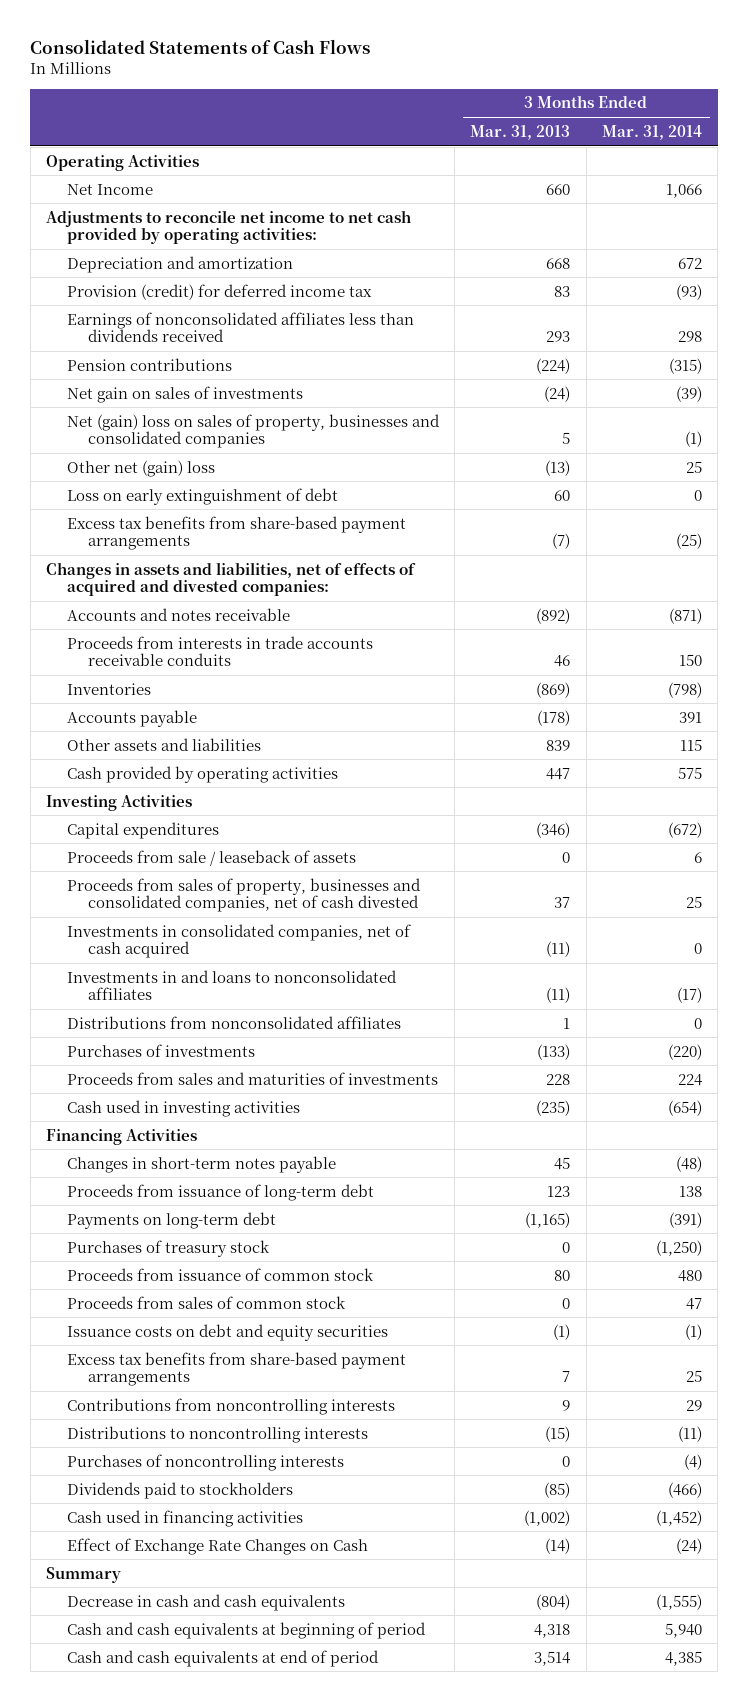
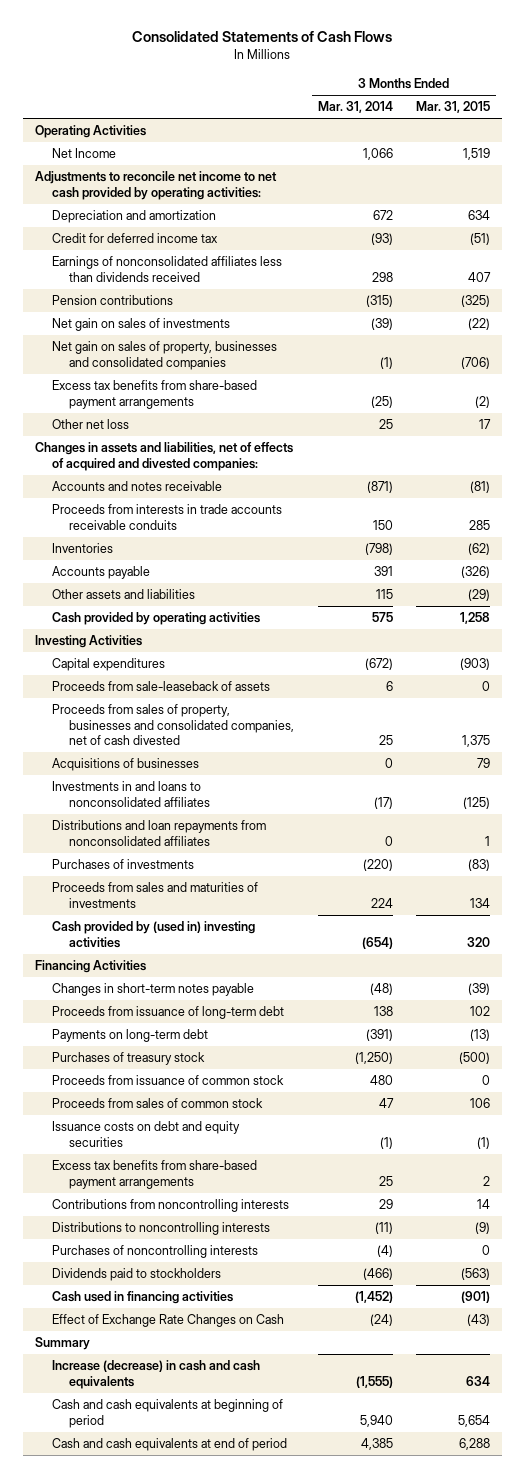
- | 3 Months Ended Mar. 31, 2013 | 3 Months Ended Mar. 31, 2014
+ | 3 Months Ended Mar. 31, 2014 | 3 Months Ended Mar. 31, 2015
- Provision (credit) for deferred income tax | 83 | (93)
+ Credit for deferred income tax | (93) | (51)
- Net (gain) loss on sales of property, businesses and consolidated companies | 5 | (1)
- Other net (gain) loss | (13) | 25
- Loss on early extinguishment of debt | 60 | 0
+ Net gain on sales of property, businesses and consolidated companies | (1) | (706)
+ Other net loss | 25 | 17
- Proceeds from sale / leaseback of assets | 0 | 6
+ Proceeds from sale-leaseback of assets | 6 | 0
- Investments in consolidated companies, net of cash acquired | (11) | 0
+ Acquisitions of businesses | 0 | 79
- Distributions from nonconsolidated affiliates | 1 | 0
+ Distributions and loan repayments from nonconsolidated affiliates | 0 | 1
- Cash used in investing activities | (235) | (654)
+ Cash provided by (used in) investing activities | (654) | 320
- Decrease in cash and cash equivalents | (804) | (1,555)
+ Increase (decrease) in cash and cash equivalents | (1,555) | 634

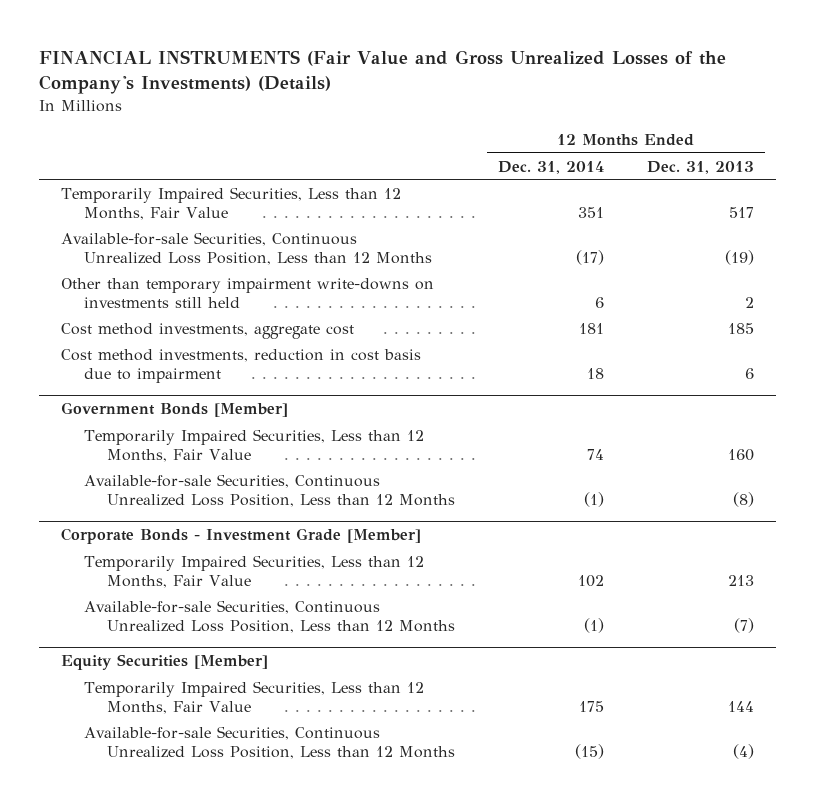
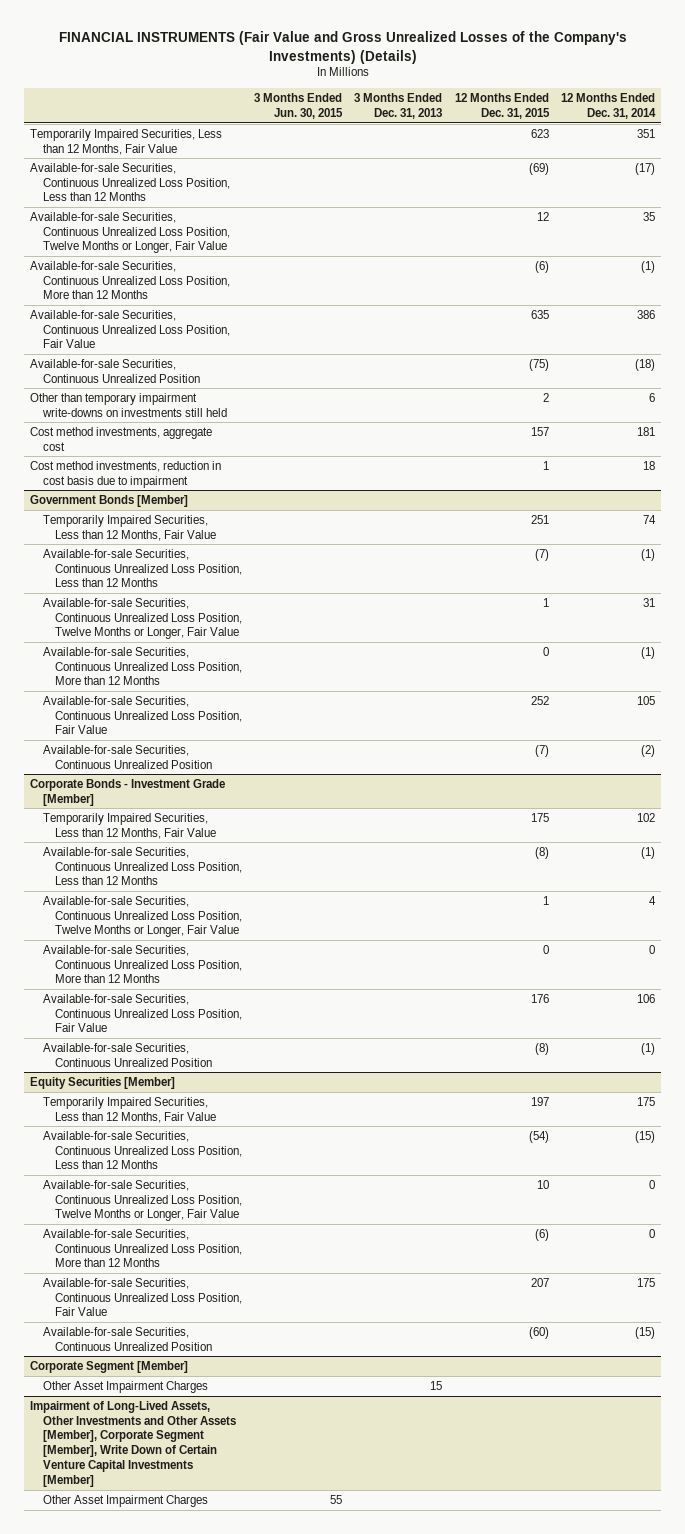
- | 12 Months Ended Dec. 31, 2014 | 12 Months Ended Dec. 31, 2013
+ | 3 Months Ended Jun. 30, 2015 | 3 Months Ended Dec. 31, 2013 | 12 Months Ended Dec. 31, 2015 | 12 Months Ended Dec. 31, 2014
+ Available-for-sale Securities, Continuous Unrealized Loss Position, Twelve Months or Longer, Fair Value | | | 12 | 35
+ Available-for-sale Securities, Continuous Unrealized Loss Position, More than 12 Months | | | (6) | (1)
+ Available-for-sale Securities, Continuous Unrealized Loss Position, Fair Value | | | 635 | 386
+ Available-for-sale Securities, Continuous Unrealized Position | | | (75) | (18)
@ Government Bonds [Member]
+ Available-for-sale Securities, Continuous Unrealized Loss Position, Twelve Months or Longer, Fair Value | | | 1 | 31
+ Available-for-sale Securities, Continuous Unrealized Loss Position, More than 12 Months | | | 0 | (1)
+ Available-for-sale Securities, Continuous Unrealized Loss Position, Fair Value | | | 252 | 105
+ Available-for-sale Securities, Continuous Unrealized Position | | | (7) | (2)
@ Corporate Bonds - Investment Grade [Member]
+ Available-for-sale Securities, Continuous Unrealized Loss Position, Twelve Months or Longer, Fair Value | | | 1 | 4
+ Available-for-sale Securities, Continuous Unrealized Loss Position, More than 12 Months | | | 0 | 0
+ Available-for-sale Securities, Continuous Unrealized Loss Position, Fair Value | | | 176 | 106
+ Available-for-sale Securities, Continuous Unrealized Position | | | (8) | (1)
@ Equity Securities [Member]
+ Available-for-sale Securities, Continuous Unrealized Loss Position, Twelve Months or Longer, Fair Value | | | 10 | 0
+ Available-for-sale Securities, Continuous Unrealized Loss Position, More than 12 Months | | | (6) | 0
+ Available-for-sale Securities, Continuous Unrealized Loss Position, Fair Value | | | 207 | 175
+ Available-for-sale Securities, Continuous Unrealized Position | | | (60) | (15)
+ Corporate Segment [Member]
+ Other Asset Impairment Charges | | 15 | |
+ Impairment of Long-Lived Assets, Other Investments and Other Assets [Member], Corporate Segment [Member], Write Down of Certain Venture Capital Investments [Member]
+ Other Asset Impairment Charges | 55 | | |

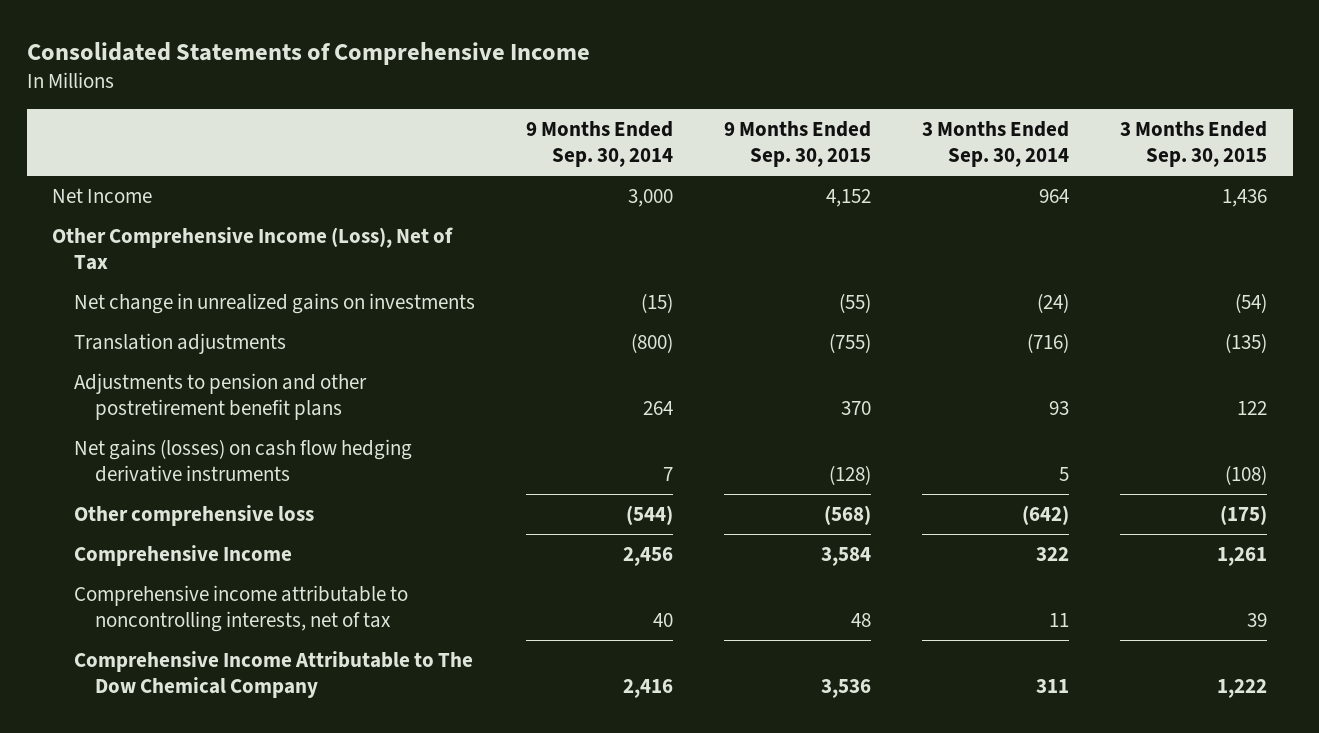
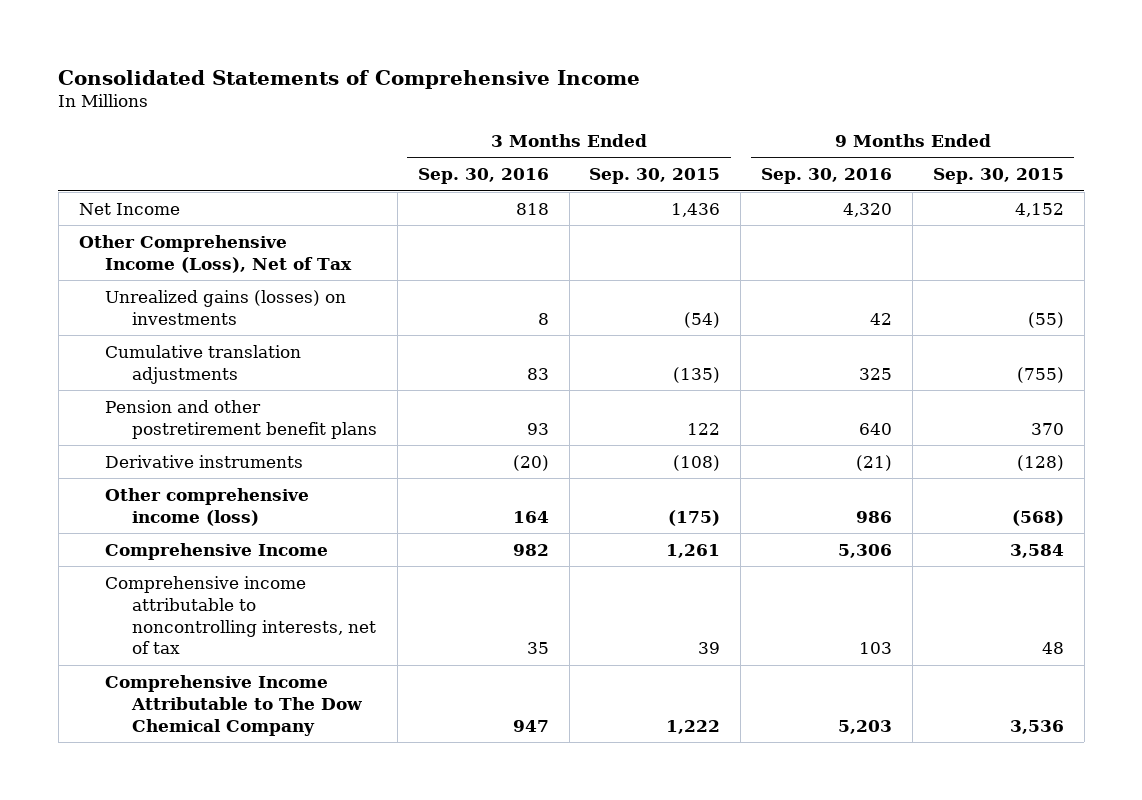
- | 9 Months Ended Sep. 30, 2014 | 9 Months Ended Sep. 30, 2015 | 3 Months Ended Sep. 30, 2014 | 3 Months Ended Sep. 30, 2015
+ | 3 Months Ended Sep. 30, 2016 | 3 Months Ended Sep. 30, 2015 | 9 Months Ended Sep. 30, 2016 | 9 Months Ended Sep. 30, 2015
- Net change in unrealized gains on investments | (15) | (55) | (24) | (54)
- Translation adjustments | (800) | (755) | (716) | (135)
- Adjustments to pension and other postretirement benefit plans | 264 | 370 | 93 | 122
- Net gains (losses) on cash flow hedging derivative instruments | 7 | (128) | 5 | (108)
- Other comprehensive loss | (544) | (568) | (642) | (175)
+ Unrealized gains (losses) on investments | 8 | (54) | 42 | (55)
+ Cumulative translation adjustments | 83 | (135) | 325 | (755)
+ Pension and other postretirement benefit plans | 93 | 122 | 640 | 370
+ Derivative instruments | (20) | (108) | (21) | (128)
+ Other comprehensive income (loss) | 164 | (175) | 986 | (568)

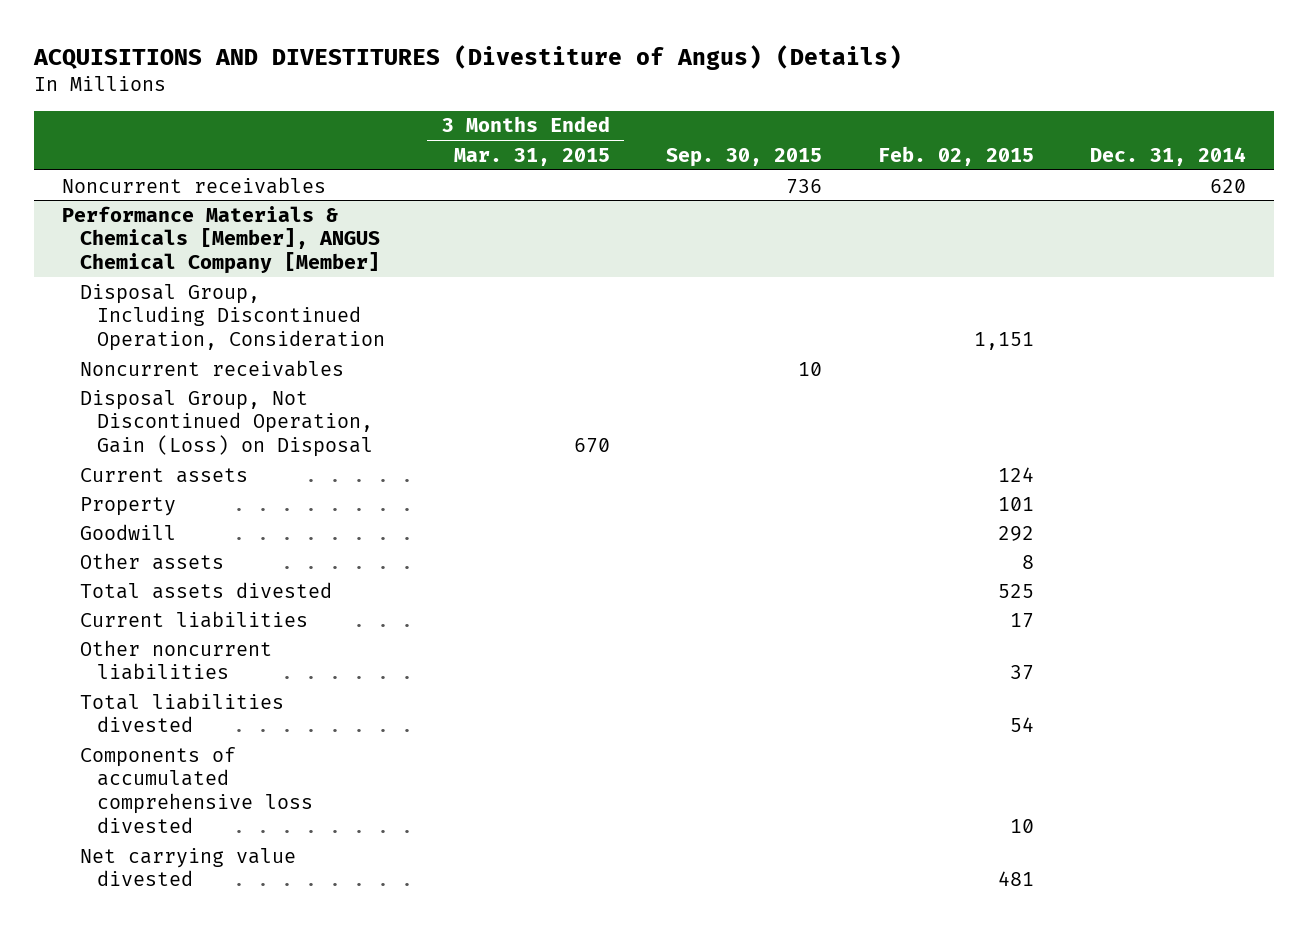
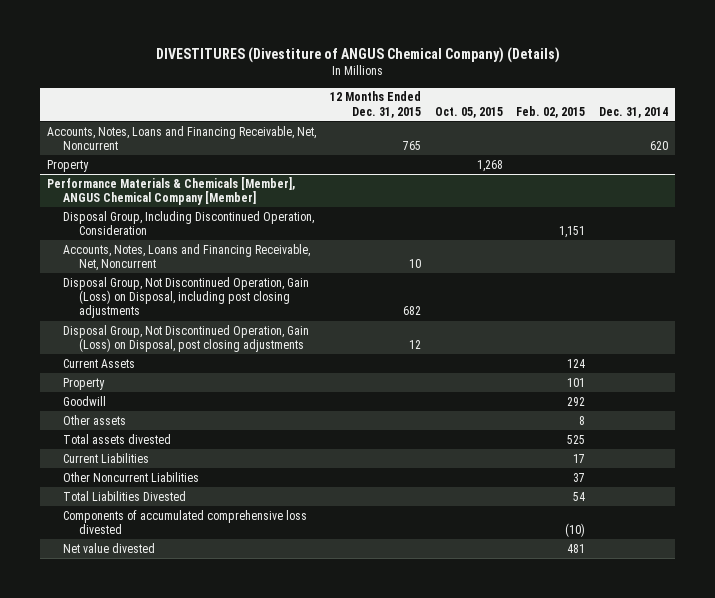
- ACQUISITIONS AND DIVESTITURES (Divestiture of Angus) (Details)
+ DIVESTITURES (Divestiture of ANGUS Chemical Company) (Details)
- | 3 Months Ended Mar. 31, 2015 | Sep. 30, 2015 | Feb. 02, 2015 | Dec. 31, 2014
+ | 12 Months Ended Dec. 31, 2015 | Oct. 05, 2015 | Feb. 02, 2015 | Dec. 31, 2014
- Noncurrent receivables | | 736 | | 620
+ Accounts, Notes, Loans and Financing Receivable, Net, Noncurrent | 765 | | | 620
+ Property | | 1,268 | |
@ Performance Materials & Chemicals [Member], ANGUS Chemical Company [Member]
- Noncurrent receivables | | 10 | |
- Disposal Group, Not Discontinued Operation, Gain (Loss) on Disposal | 670 | | |
- Current assets | | | 124 |
+ Accounts, Notes, Loans and Financing Receivable, Net, Noncurrent | 10 | | |
+ Disposal Group, Not Discontinued Operation, Gain (Loss) on Disposal, including post closing adjustments | 682 | | |
+ Disposal Group, Not Discontinued Operation, Gain (Loss) on Disposal, post closing adjustments | 12 | | |
+ Current Assets | | | 124 |
- Current liabilities | | | 17 |
- Other noncurrent liabilities | | | 37 |
- Total liabilities divested | | | 54 |
- Components of accumulated comprehensive loss divested | | | 10 |
- Net carrying value divested | | | 481 |
+ Current Liabilities | | | 17 |
+ Other Noncurrent Liabilities | | | 37 |
+ Total Liabilities Divested | | | 54 |
+ Components of accumulated comprehensive loss divested | | | (10) |
+ Net value divested | | | 481 |

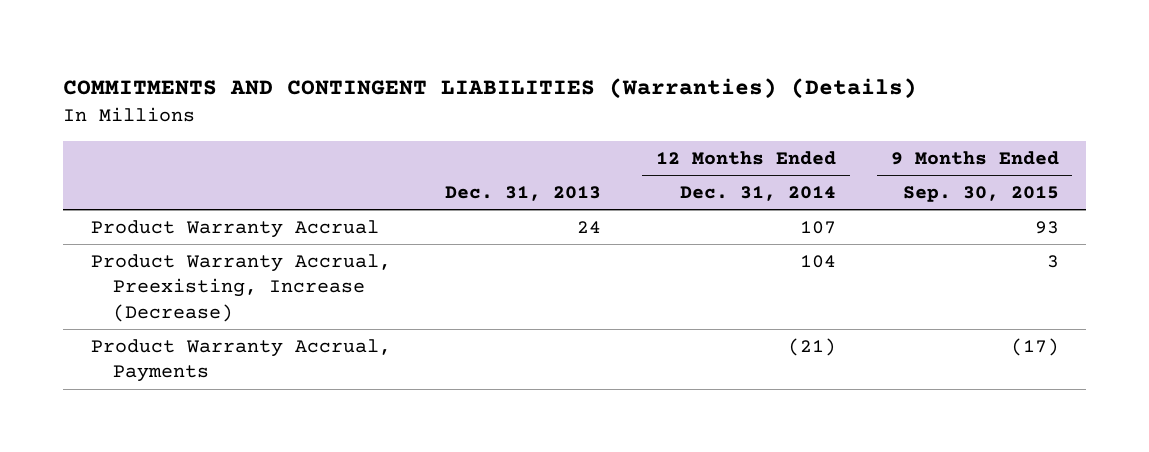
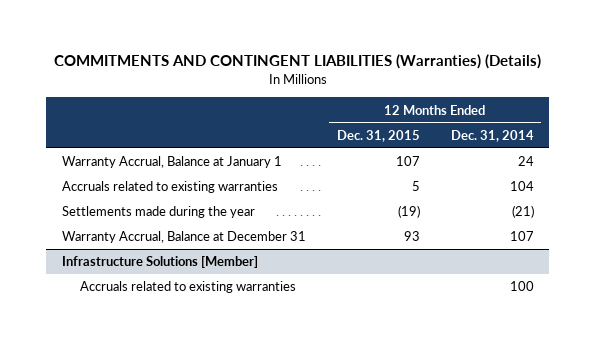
- | Dec. 31, 2013 | 12 Months Ended Dec. 31, 2014 | 9 Months Ended Sep. 30, 2015
+ | 12 Months Ended Dec. 31, 2015 | 12 Months Ended Dec. 31, 2014
- Product Warranty Accrual | 24 | 107 | 93
- Product Warranty Accrual, Preexisting, Increase (Decrease) | | 104 | 3
- Product Warranty Accrual, Payments | | (21) | (17)
+ Warranty Accrual, Balance at January 1 | 107 | 24
+ Accruals related to existing warranties | 5 | 104
+ Settlements made during the year | (19) | (21)
+ Warranty Accrual, Balance at December 31 | 93 | 107
+ Infrastructure Solutions [Member]
+ Accruals related to existing warranties | | 100

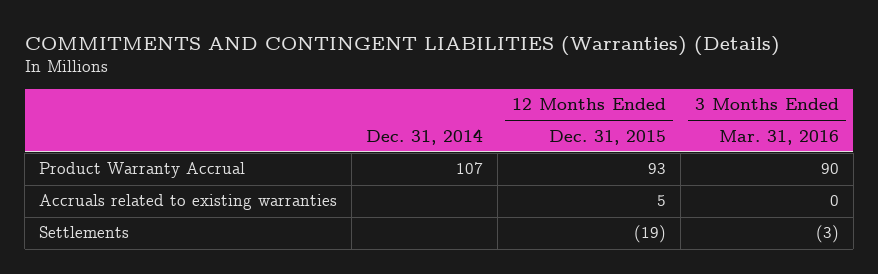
- | 12 Months Ended Dec. 31, 2015 | 12 Months Ended Dec. 31, 2014
+ | Dec. 31, 2014 | 12 Months Ended Dec. 31, 2015 | 3 Months Ended Mar. 31, 2016
- Warranty Accrual, Balance at January 1 | 107 | 24
+ Product Warranty Accrual | 107 | 93 | 90
- Settlements made during the year | (19) | (21)
- Warranty Accrual, Balance at December 31 | 93 | 107
- Infrastructure Solutions [Member]
- Accruals related to existing warranties | | 100
+ Settlements | | (19) | (3)

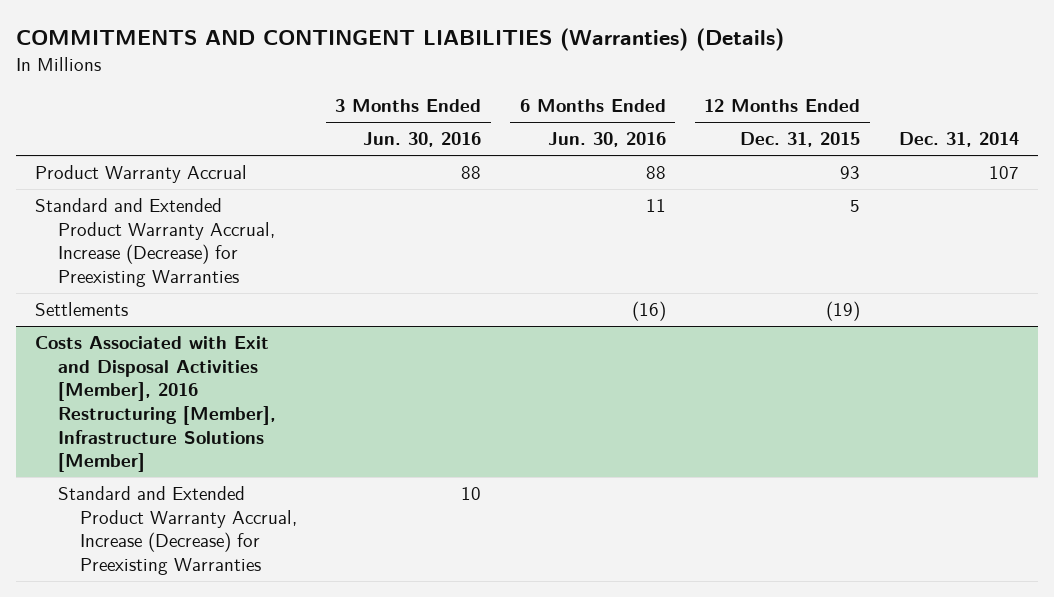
- | Dec. 31, 2014 | 12 Months Ended Dec. 31, 2015 | 3 Months Ended Mar. 31, 2016
+ | 3 Months Ended Jun. 30, 2016 | 6 Months Ended Jun. 30, 2016 | 12 Months Ended Dec. 31, 2015 | Dec. 31, 2014
- Accruals related to existing warranties | | 5 | 0
+ Standard and Extended Product Warranty Accrual, Increase (Decrease) for Preexisting Warranties | | 11 | 5 |
+ Costs Associated with Exit and Disposal Activities [Member], 2016 Restructuring [Member], Infrastructure Solutions [Member]
+ Standard and Extended Product Warranty Accrual, Increase (Decrease) for Preexisting Warranties | 10 | | |

